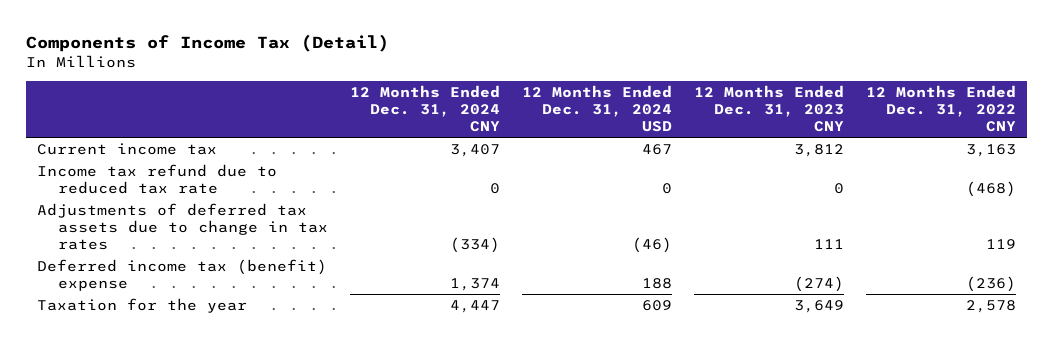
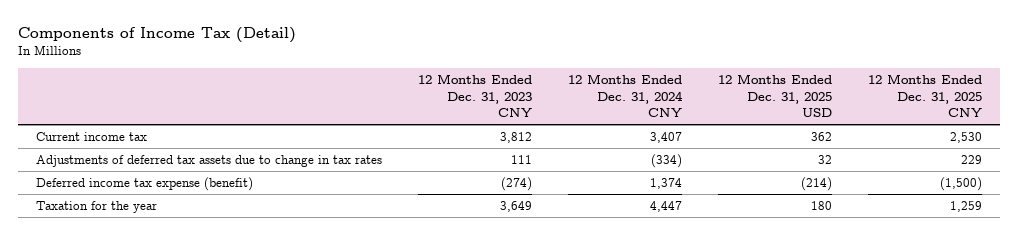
- | 12 Months Ended Dec. 31, 2024 CNY | 12 Months Ended Dec. 31, 2024 USD | 12 Months Ended Dec. 31, 2023 CNY | 12 Months Ended Dec. 31, 2022 CNY
+ | 12 Months Ended Dec. 31, 2023 CNY | 12 Months Ended Dec. 31, 2024 CNY | 12 Months Ended Dec. 31, 2025 USD | 12 Months Ended Dec. 31, 2025 CNY
- Income tax refund due to reduced tax rate | 0 | 0 | 0 | (468)
- Deferred income tax (benefit) expense | 1,374 | 188 | (274) | (236)
+ Deferred income tax expense (benefit) | (274) | 1,374 | (214) | (1,500)

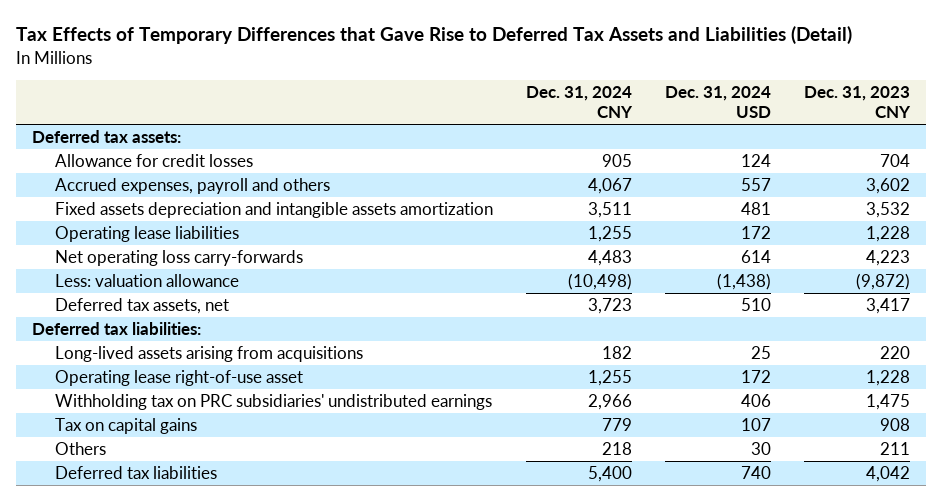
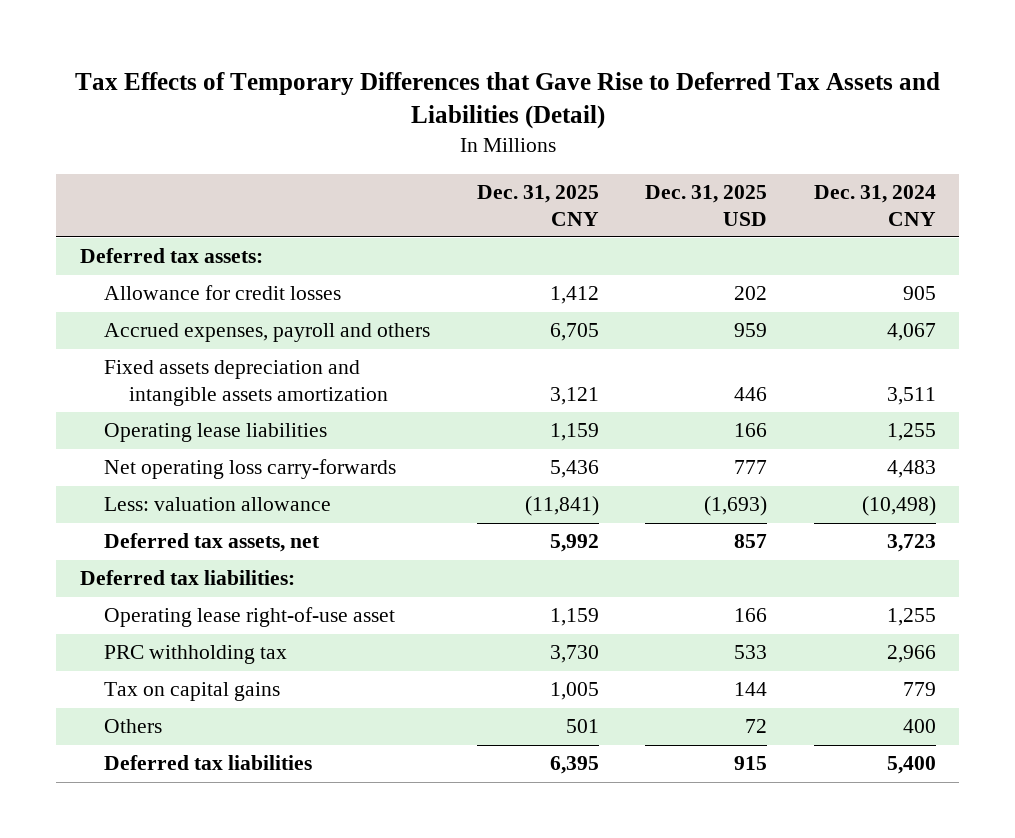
- | Dec. 31, 2024 CNY | Dec. 31, 2024 USD | Dec. 31, 2023 CNY
+ | Dec. 31, 2025 CNY | Dec. 31, 2025 USD | Dec. 31, 2024 CNY
- Long-lived assets arising from acquisitions | 182 | 25 | 220
- Withholding tax on PRC subsidiaries' undistributed earnings | 2,966 | 406 | 1,475
+ PRC withholding tax | 3,730 | 533 | 2,966
- Others | 218 | 30 | 211
+ Others | 501 | 72 | 400

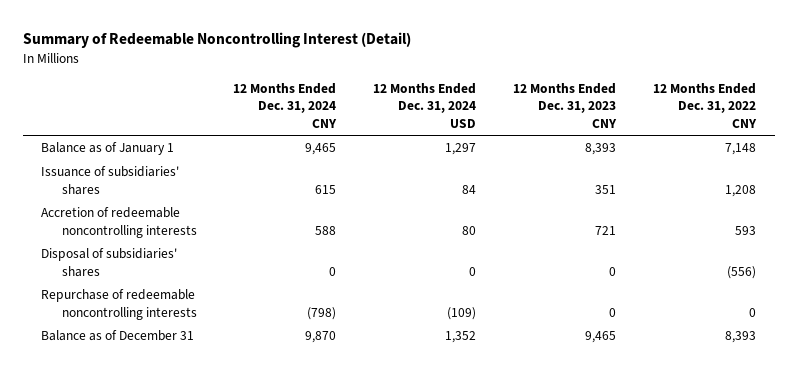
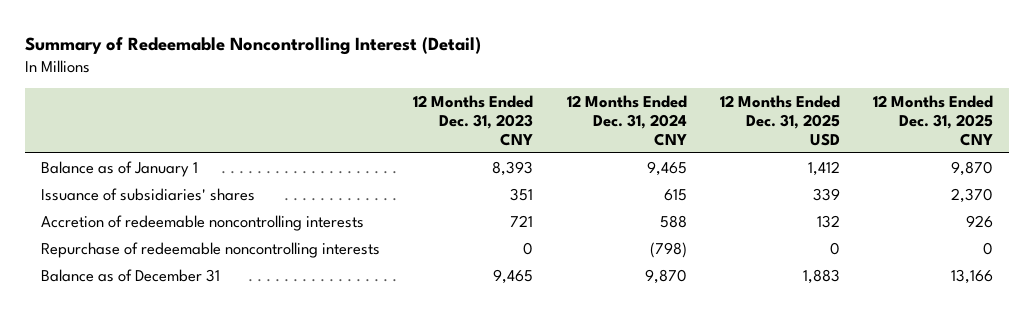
- | 12 Months Ended Dec. 31, 2024 CNY | 12 Months Ended Dec. 31, 2024 USD | 12 Months Ended Dec. 31, 2023 CNY | 12 Months Ended Dec. 31, 2022 CNY
+ | 12 Months Ended Dec. 31, 2023 CNY | 12 Months Ended Dec. 31, 2024 CNY | 12 Months Ended Dec. 31, 2025 USD | 12 Months Ended Dec. 31, 2025 CNY
- Disposal of subsidiaries' shares | 0 | 0 | 0 | (556)

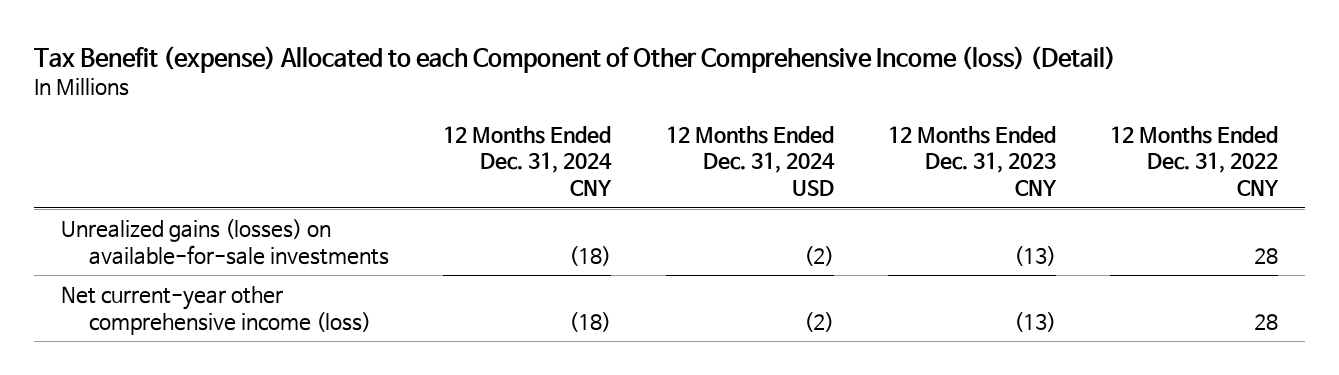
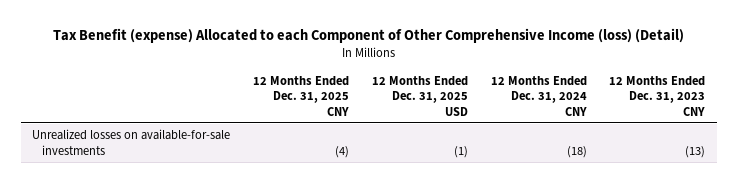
- | 12 Months Ended Dec. 31, 2024 CNY | 12 Months Ended Dec. 31, 2024 USD | 12 Months Ended Dec. 31, 2023 CNY | 12 Months Ended Dec. 31, 2022 CNY
+ | 12 Months Ended Dec. 31, 2025 CNY | 12 Months Ended Dec. 31, 2025 USD | 12 Months Ended Dec. 31, 2024 CNY | 12 Months Ended Dec. 31, 2023 CNY
- Unrealized gains (losses) on available-for-sale investments | (18) | (2) | (13) | 28
- Net current-year other comprehensive income (loss) | (18) | (2) | (13) | 28
+ Unrealized losses on available-for-sale investments | (4) | (1) | (18) | (13)

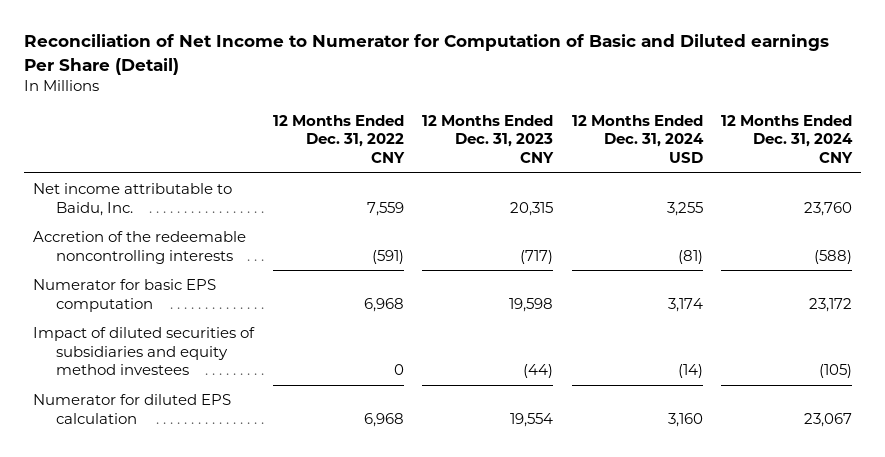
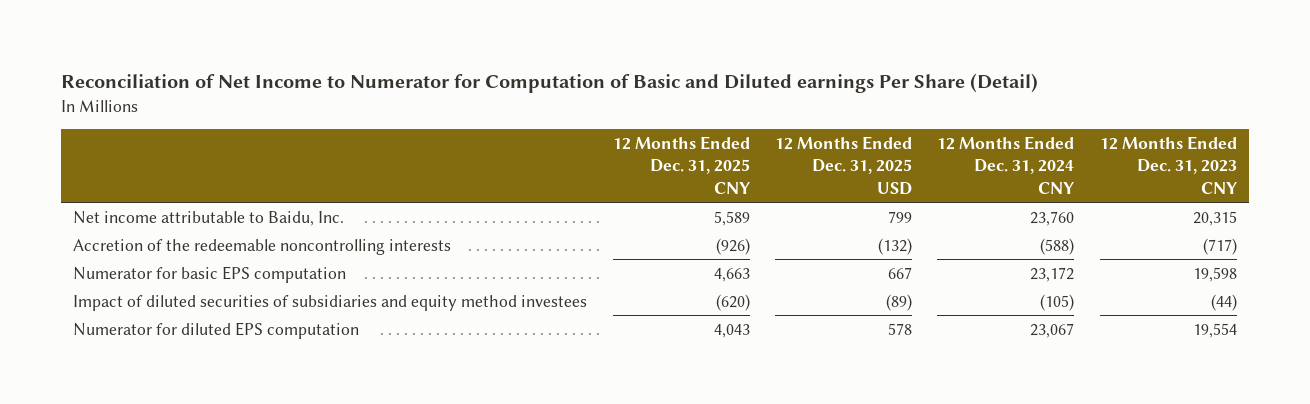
- | 12 Months Ended Dec. 31, 2022 CNY | 12 Months Ended Dec. 31, 2023 CNY | 12 Months Ended Dec. 31, 2024 USD | 12 Months Ended Dec. 31, 2024 CNY
+ | 12 Months Ended Dec. 31, 2025 CNY | 12 Months Ended Dec. 31, 2025 USD | 12 Months Ended Dec. 31, 2024 CNY | 12 Months Ended Dec. 31, 2023 CNY
- Numerator for diluted EPS calculation | 6,968 | 19,554 | 3,160 | 23,067
+ Numerator for diluted EPS computation | 4,043 | 578 | 23,067 | 19,554

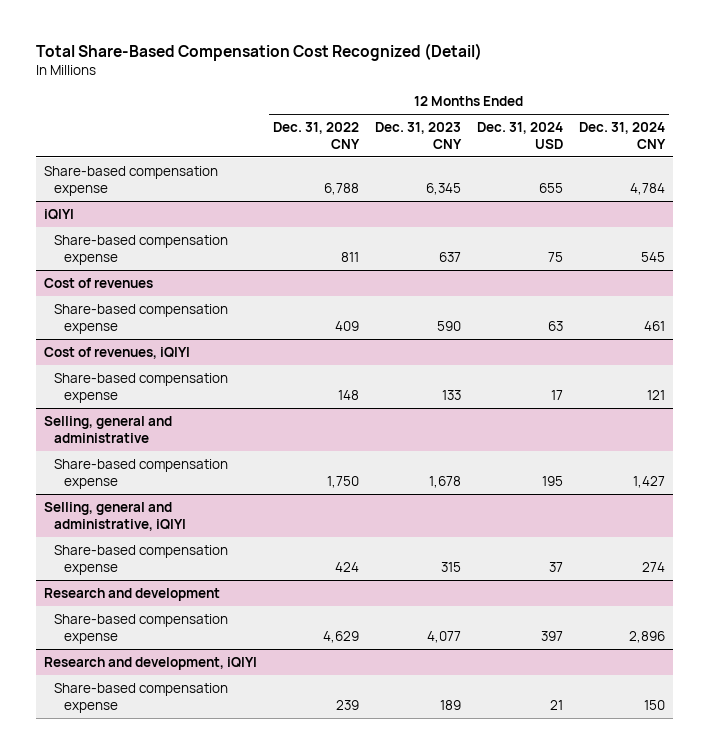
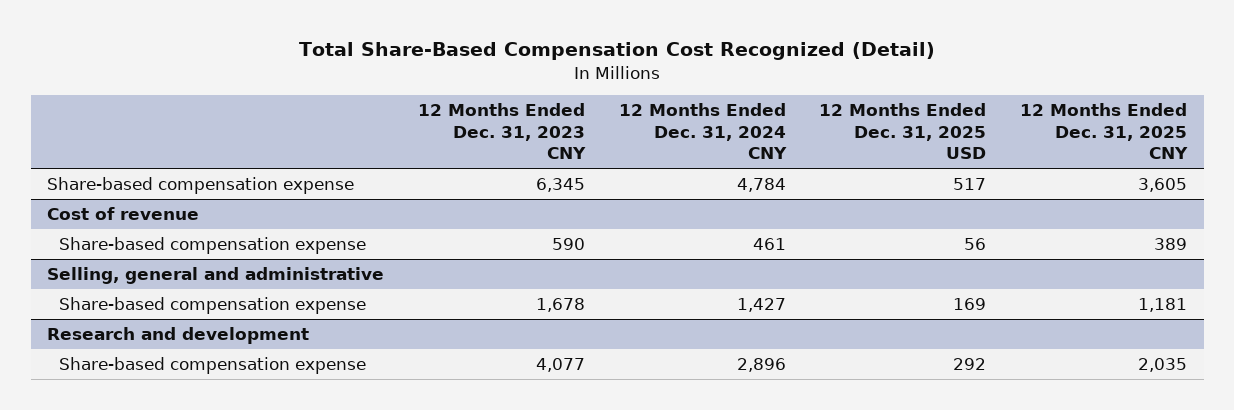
- | 12 Months Ended Dec. 31, 2022 CNY | 12 Months Ended Dec. 31, 2023 CNY | 12 Months Ended Dec. 31, 2024 USD | 12 Months Ended Dec. 31, 2024 CNY
+ | 12 Months Ended Dec. 31, 2023 CNY | 12 Months Ended Dec. 31, 2024 CNY | 12 Months Ended Dec. 31, 2025 USD | 12 Months Ended Dec. 31, 2025 CNY
- iQIYI
- Share-based compensation expense | 811 | 637 | 75 | 545
- Cost of revenues
+ Cost of revenue
- Cost of revenues, iQIYI
- Share-based compensation expense | 148 | 133 | 17 | 121
- Selling, general and administrative, iQIYI
- Share-based compensation expense | 424 | 315 | 37 | 274
- Research and development, iQIYI
- Share-based compensation expense | 239 | 189 | 21 | 150

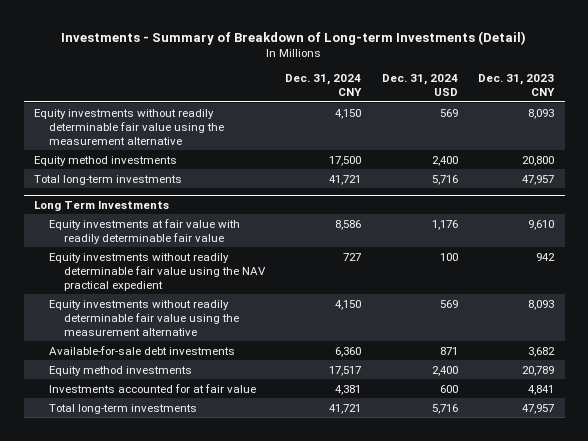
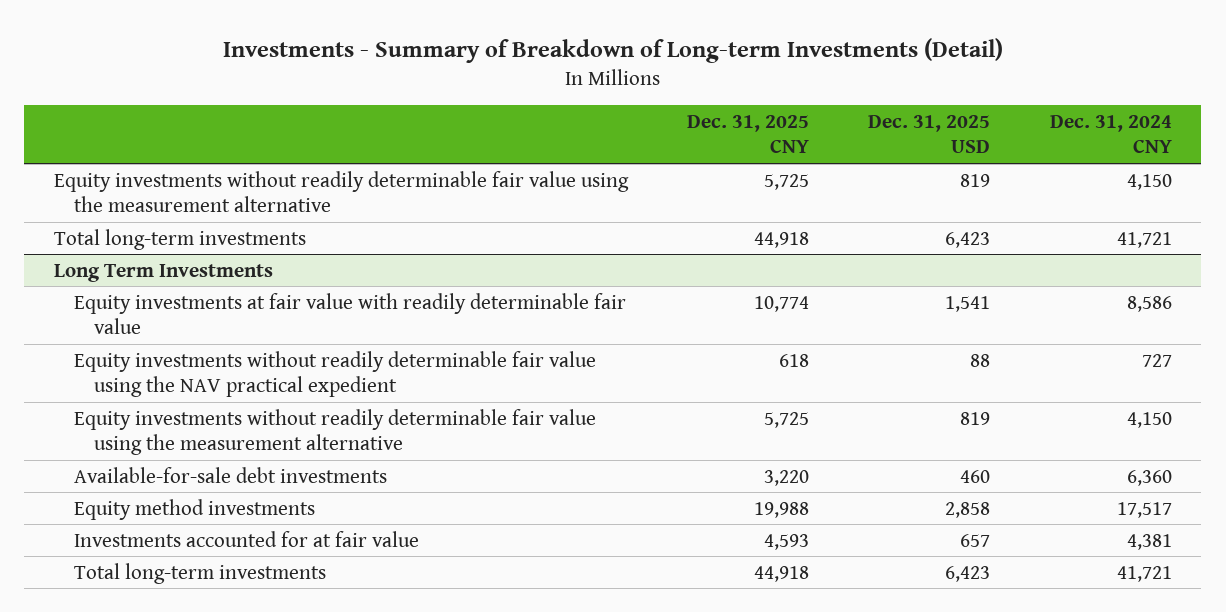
- | Dec. 31, 2024 CNY | Dec. 31, 2024 USD | Dec. 31, 2023 CNY
+ | Dec. 31, 2025 CNY | Dec. 31, 2025 USD | Dec. 31, 2024 CNY
- Equity method investments | 17,500 | 2,400 | 20,800

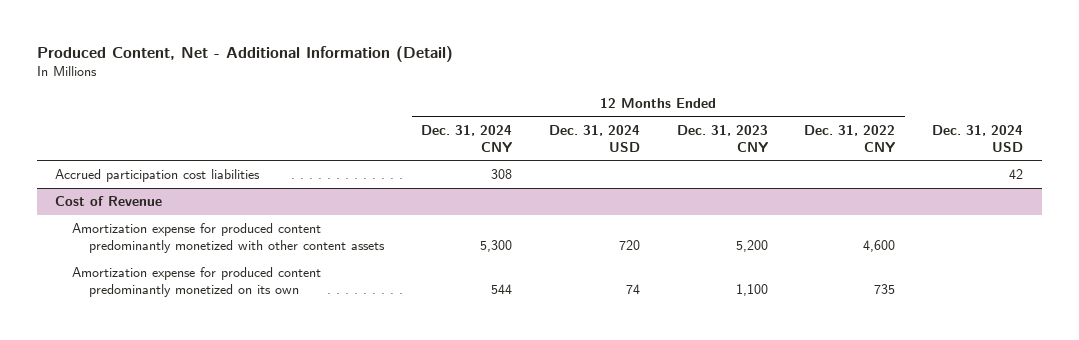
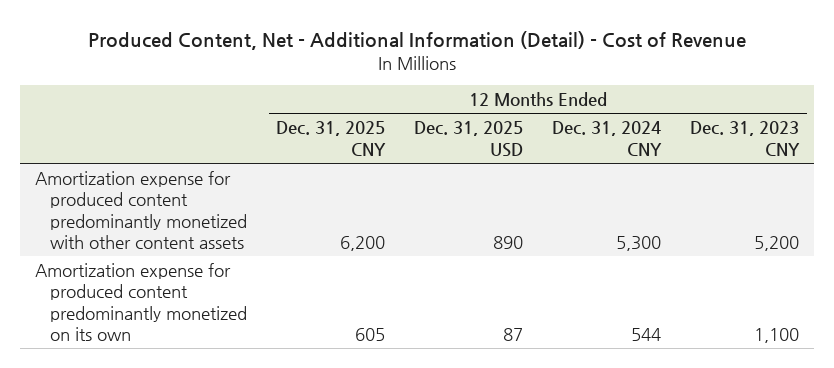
- Produced Content, Net - Additional Information (Detail)
+ Produced Content, Net - Additional Information (Detail) - Cost of Revenue
- | 12 Months Ended Dec. 31, 2024 CNY | 12 Months Ended Dec. 31, 2024 USD | 12 Months Ended Dec. 31, 2023 CNY | 12 Months Ended Dec. 31, 2022 CNY | Dec. 31, 2024 USD
+ | 12 Months Ended Dec. 31, 2025 CNY | 12 Months Ended Dec. 31, 2025 USD | 12 Months Ended Dec. 31, 2024 CNY | 12 Months Ended Dec. 31, 2023 CNY
- Accrued participation cost liabilities | 308 | | | | 42
- Cost of Revenue

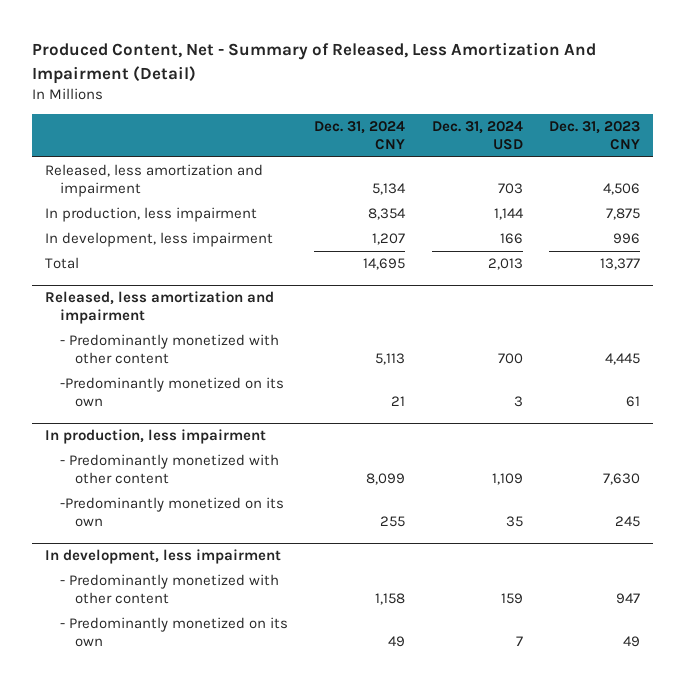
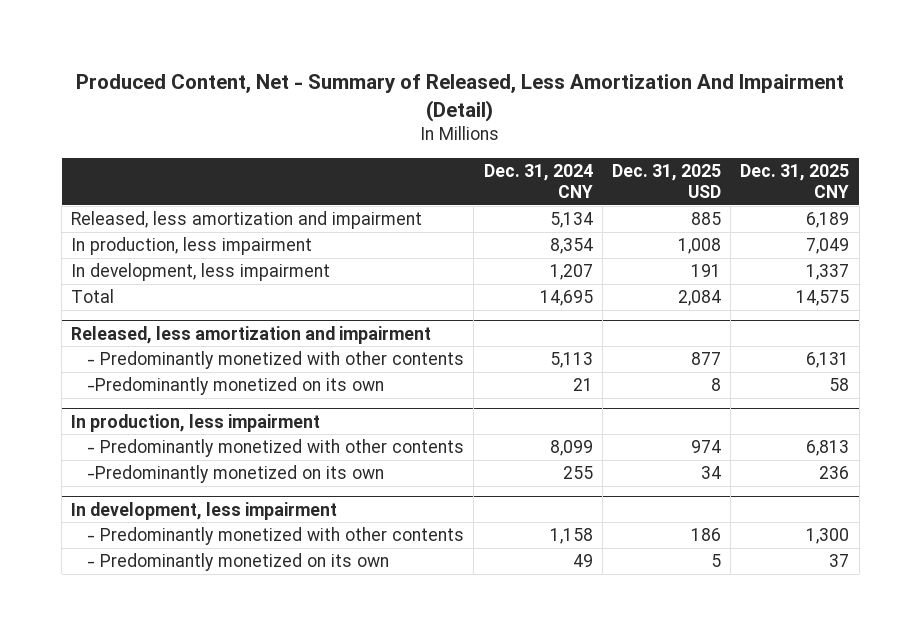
- | Dec. 31, 2024 CNY | Dec. 31, 2024 USD | Dec. 31, 2023 CNY
+ | Dec. 31, 2024 CNY | Dec. 31, 2025 USD | Dec. 31, 2025 CNY
@ Released, less amortization and impairment
- - Predominantly monetized with other content | 5,113 | 700 | 4,445
+ - Predominantly monetized with other contents | 5,113 | 877 | 6,131
@ In production, less impairment
- - Predominantly monetized with other content | 8,099 | 1,109 | 7,630
+ - Predominantly monetized with other contents | 8,099 | 974 | 6,813
@ In development, less impairment
- - Predominantly monetized with other content | 1,158 | 159 | 947
+ - Predominantly monetized with other contents | 1,158 | 186 | 1,300

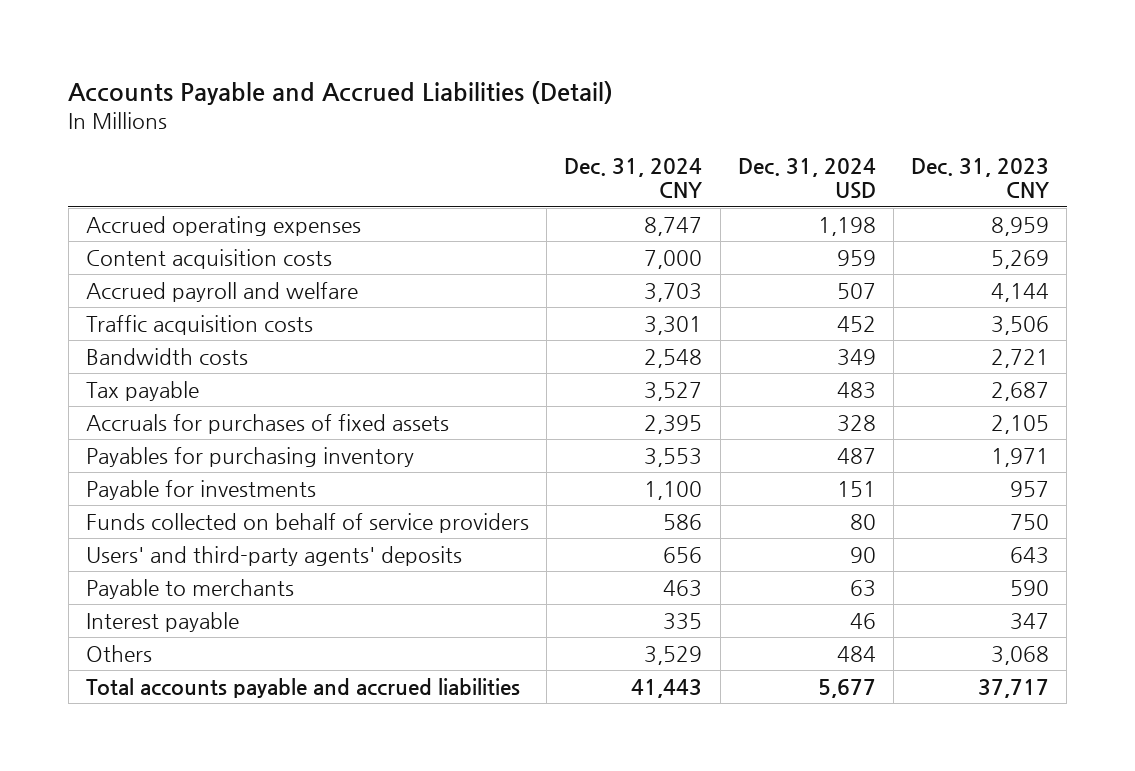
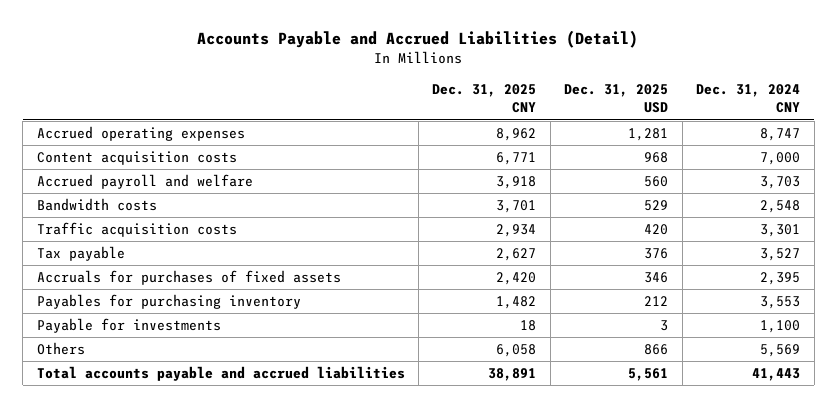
- | Dec. 31, 2024 CNY | Dec. 31, 2024 USD | Dec. 31, 2023 CNY
+ | Dec. 31, 2025 CNY | Dec. 31, 2025 USD | Dec. 31, 2024 CNY
moved down: Traffic acquisition costs | 2,934 | 420 | 3,301
- Funds collected on behalf of service providers | 586 | 80 | 750
- Users' and third-party agents' deposits | 656 | 90 | 643
- Payable to merchants | 463 | 63 | 590
- Interest payable | 335 | 46 | 347
- Others | 3,529 | 484 | 3,068
+ Others | 6,058 | 866 | 5,569

